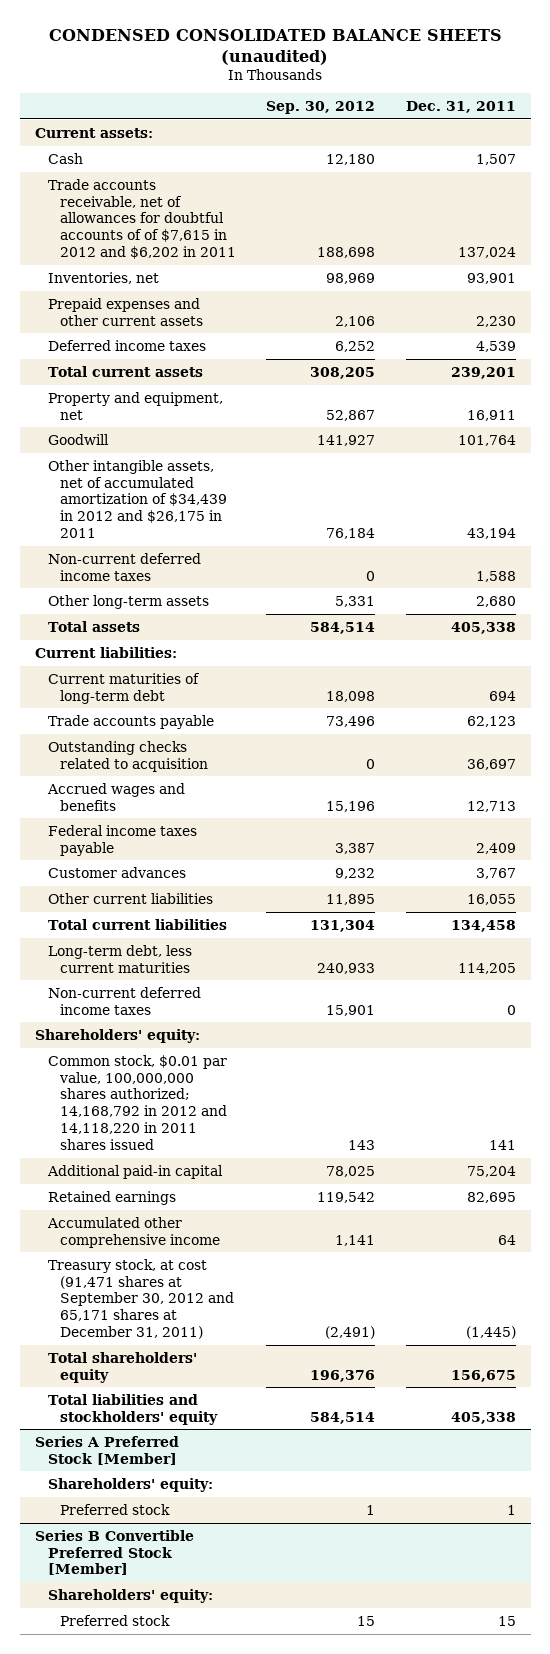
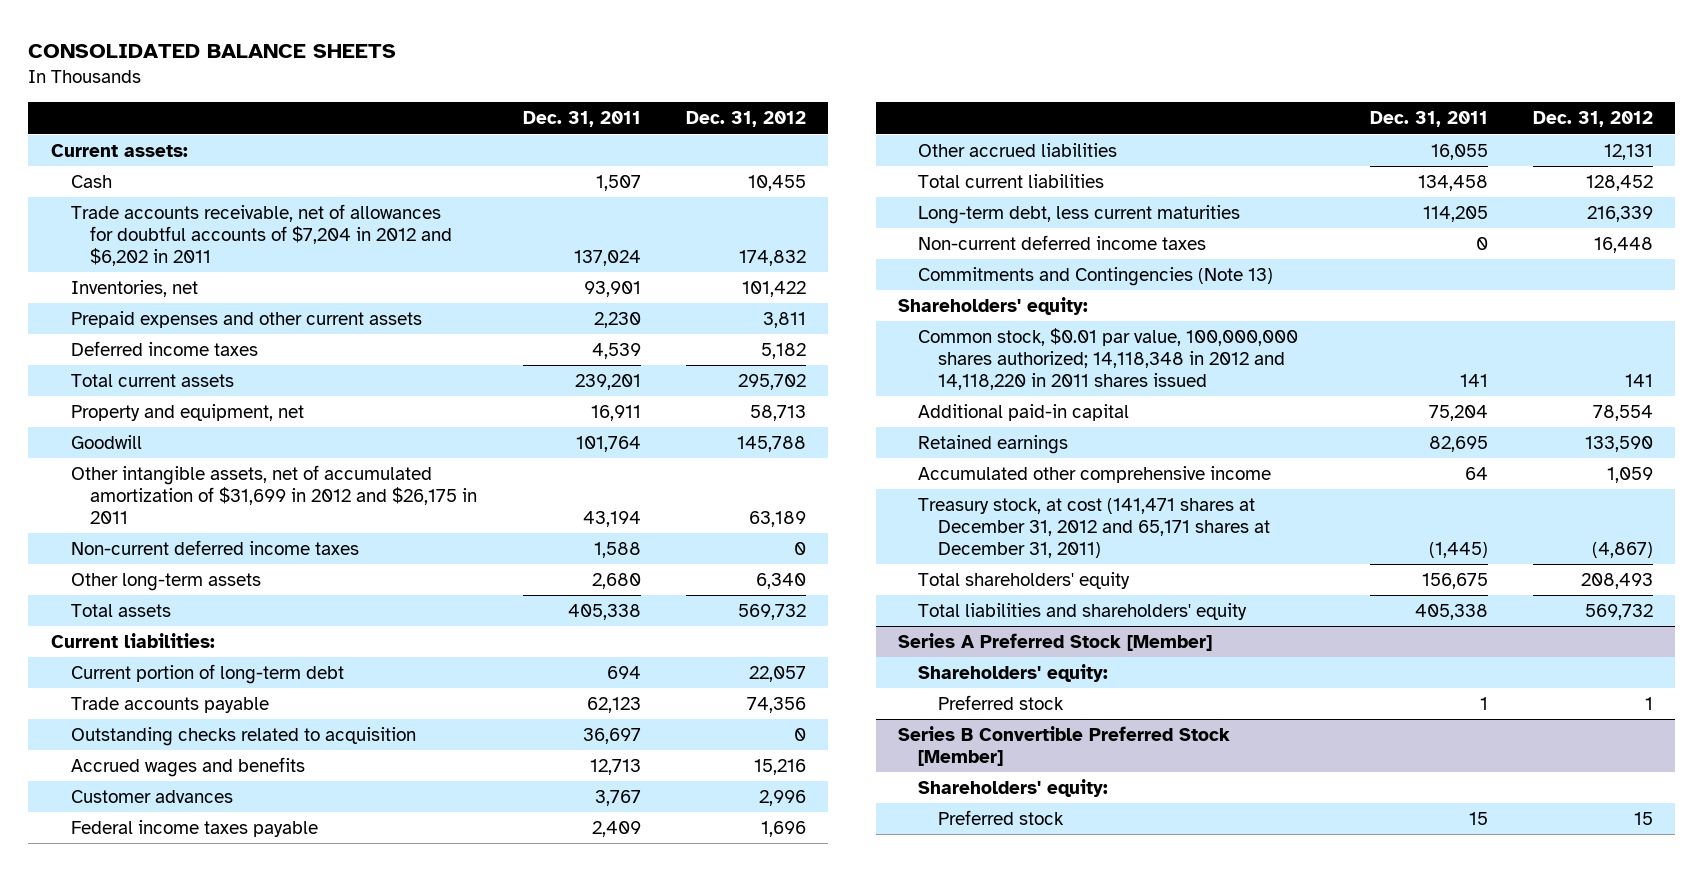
- CONDENSED CONSOLIDATED BALANCE SHEETS (unaudited)
+ CONSOLIDATED BALANCE SHEETS
- | Sep. 30, 2012 | Dec. 31, 2011
+ | Dec. 31, 2011 | Dec. 31, 2012
- Trade accounts receivable, net of allowances for doubtful accounts of of $7,615 in 2012 and $6,202 in 2011 | 188,698 | 137,024
+ Trade accounts receivable, net of allowances for doubtful accounts of $7,204 in 2012 and $6,202 in 2011 | 137,024 | 174,832
- Other intangible assets, net of accumulated amortization of $34,439 in 2012 and $26,175 in 2011 | 76,184 | 43,194
+ Other intangible assets, net of accumulated amortization of $31,699 in 2012 and $26,175 in 2011 | 43,194 | 63,189
- Current maturities of long-term debt | 18,098 | 694
+ Current portion of long-term debt | 694 | 22,057
- Other current liabilities | 11,895 | 16,055
moved down: Federal income taxes payable | 2,409 | 1,696
+ Other accrued liabilities | 16,055 | 12,131
+ Commitments and Contingencies (Note 13)
- Common stock, $0.01 par value, 100,000,000 shares authorized; 14,168,792 in 2012 and 14,118,220 in 2011 shares issued | 143 | 141
+ Common stock, $0.01 par value, 100,000,000 shares authorized; 14,118,348 in 2012 and 14,118,220 in 2011 shares issued | 141 | 141
- Treasury stock, at cost (91,471 shares at September 30, 2012 and 65,171 shares at December 31, 2011) | (2,491) | (1,445)
+ Treasury stock, at cost (141,471 shares at December 31, 2012 and 65,171 shares at December 31, 2011) | (1,445) | (4,867)
- Total liabilities and stockholders' equity | 584,514 | 405,338
+ Total liabilities and shareholders' equity | 405,338 | 569,732

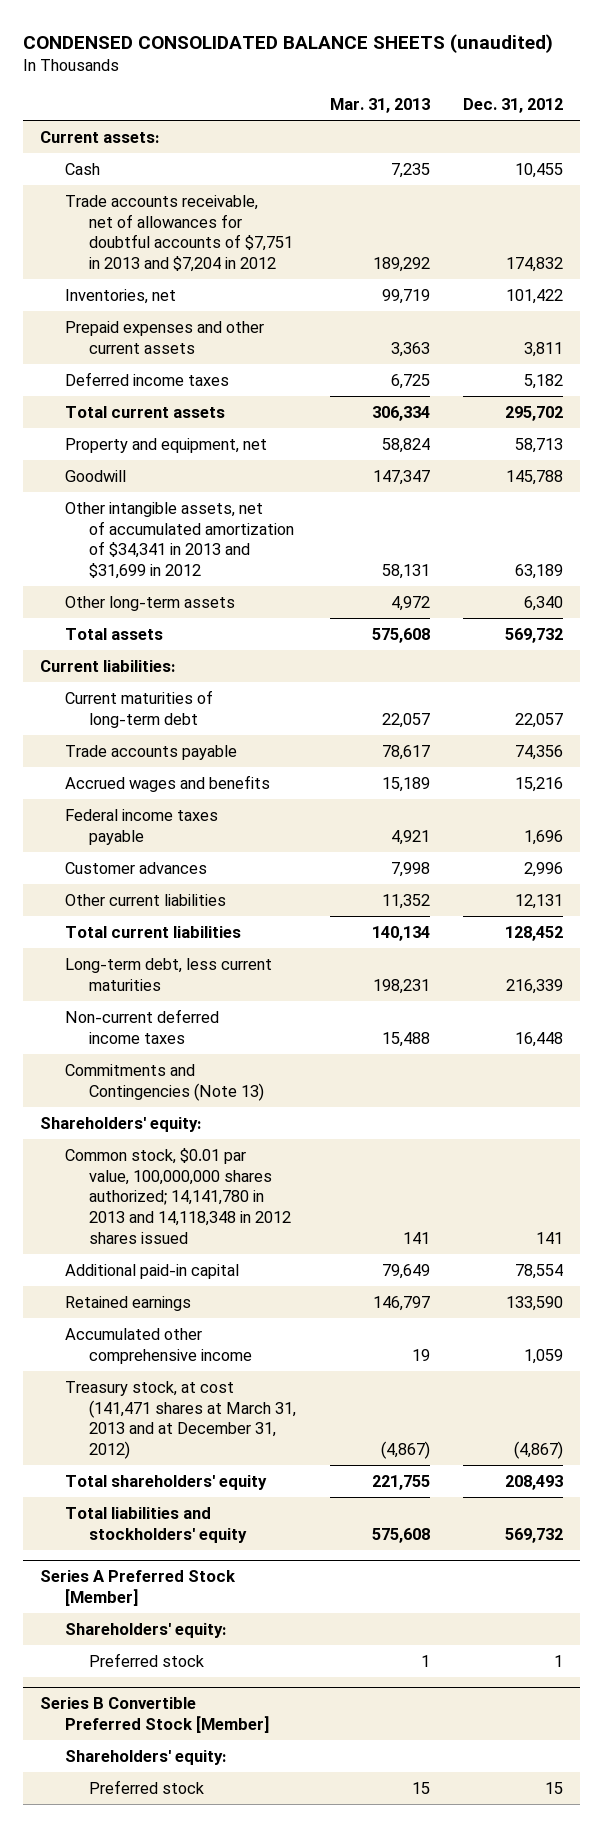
- CONSOLIDATED BALANCE SHEETS
+ CONDENSED CONSOLIDATED BALANCE SHEETS (unaudited)
- | Dec. 31, 2011 | Dec. 31, 2012
+ | Mar. 31, 2013 | Dec. 31, 2012
- Trade accounts receivable, net of allowances for doubtful accounts of $7,204 in 2012 and $6,202 in 2011 | 137,024 | 174,832
+ Trade accounts receivable, net of allowances for doubtful accounts of $7,751 in 2013 and $7,204 in 2012 | 189,292 | 174,832
- Other intangible assets, net of accumulated amortization of $31,699 in 2012 and $26,175 in 2011 | 43,194 | 63,189
- Non-current deferred income taxes | 1,588 | 0
+ Other intangible assets, net of accumulated amortization of $34,341 in 2013 and $31,699 in 2012 | 58,131 | 63,189
- Current portion of long-term debt | 694 | 22,057
+ Current maturities of long-term debt | 22,057 | 22,057
- Outstanding checks related to acquisition | 36,697 | 0
- Other accrued liabilities | 16,055 | 12,131
moved down: Customer advances | 7,998 | 2,996
+ Other current liabilities | 11,352 | 12,131
- Common stock, $0.01 par value, 100,000,000 shares authorized; 14,118,348 in 2012 and 14,118,220 in 2011 shares issued | 141 | 141
+ Common stock, $0.01 par value, 100,000,000 shares authorized; 14,141,780 in 2013 and 14,118,348 in 2012 shares issued | 141 | 141
- Treasury stock, at cost (141,471 shares at December 31, 2012 and 65,171 shares at December 31, 2011) | (1,445) | (4,867)
+ Treasury stock, at cost (141,471 shares at March 31, 2013 and at December 31, 2012) | (4,867) | (4,867)
- Total liabilities and shareholders' equity | 405,338 | 569,732
+ Total liabilities and stockholders' equity | 575,608 | 569,732

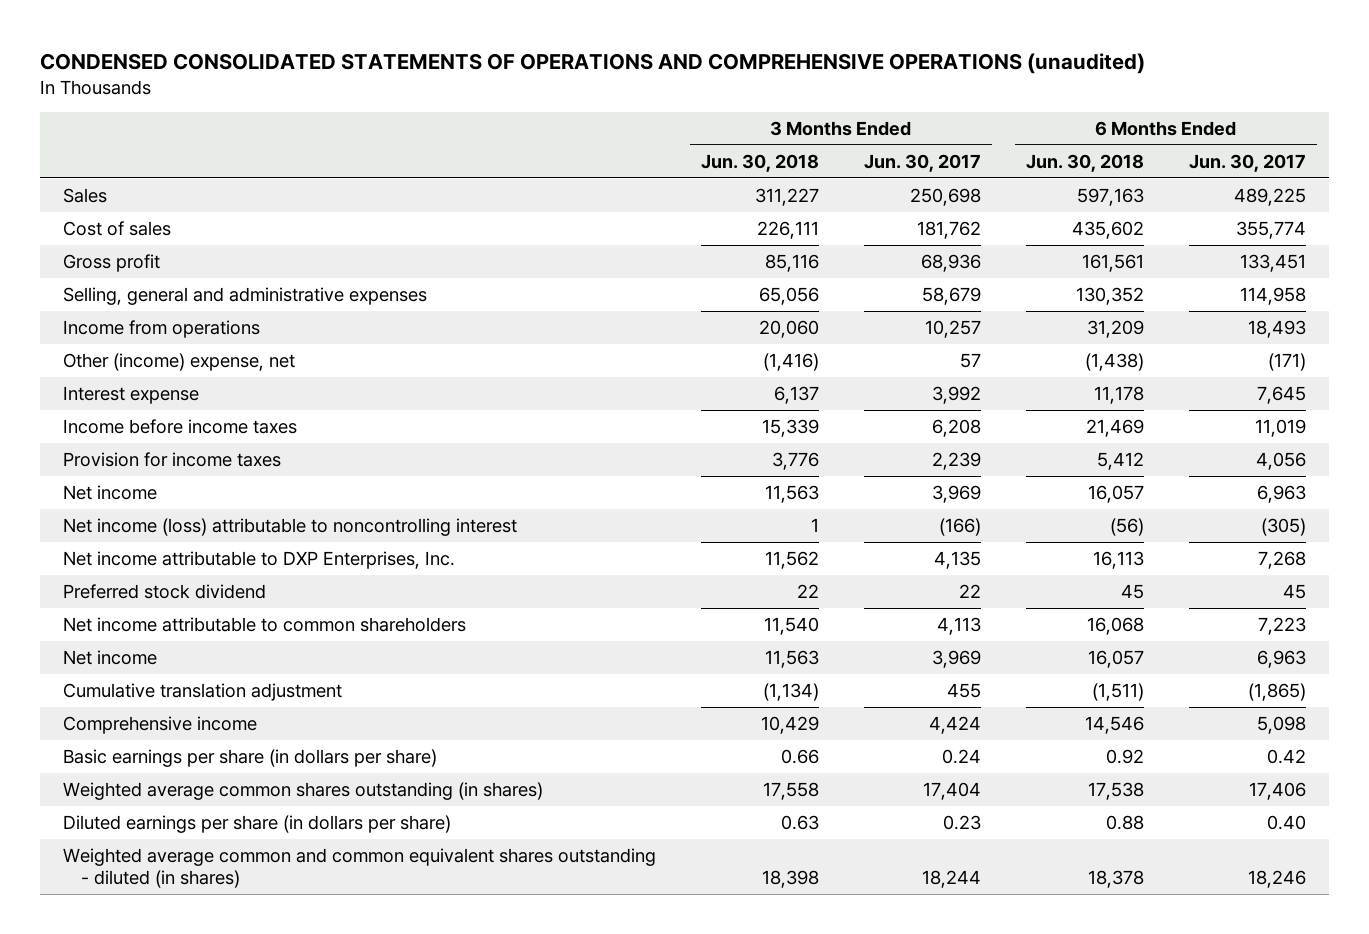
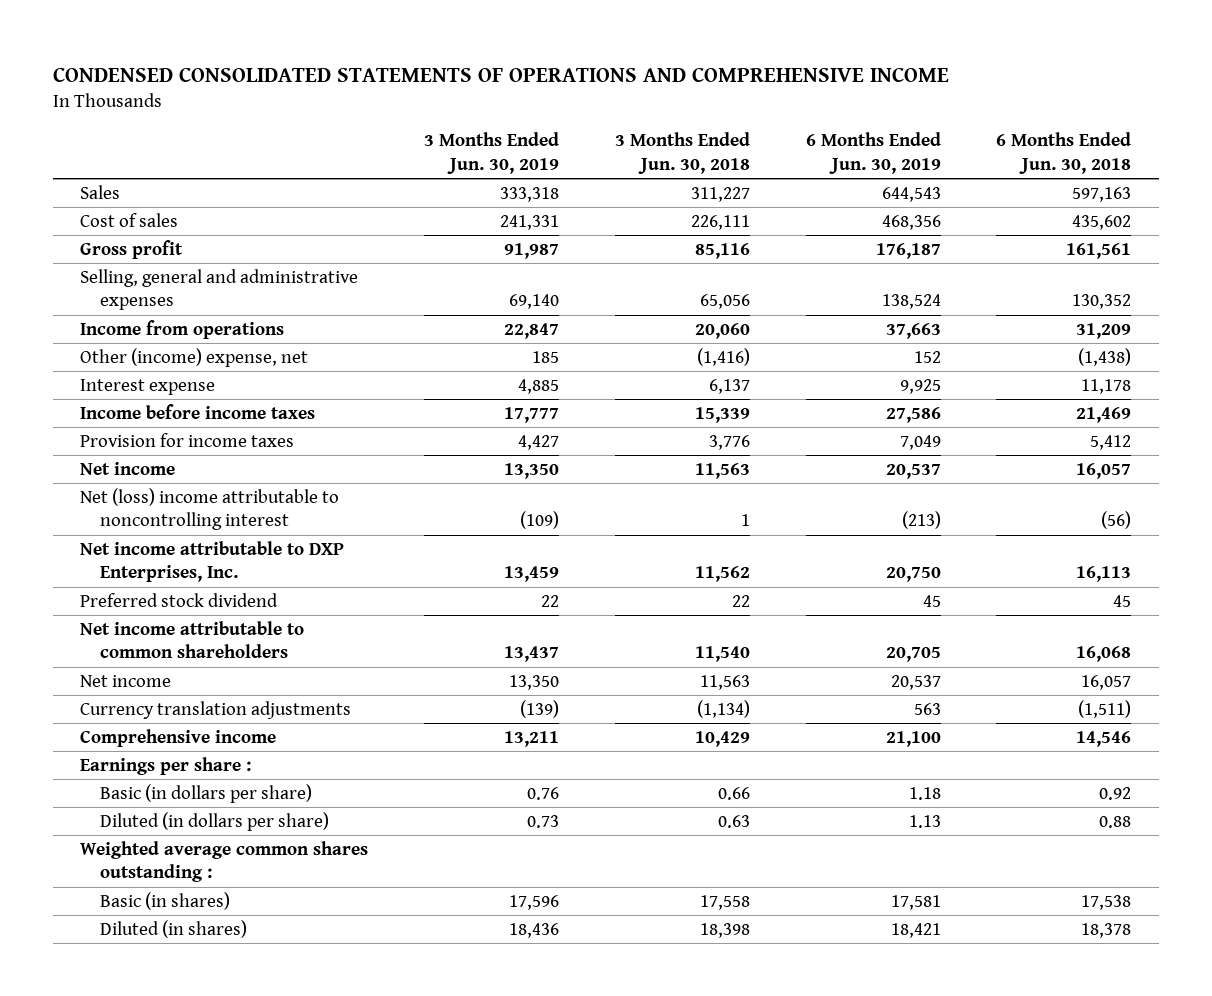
- CONDENSED CONSOLIDATED STATEMENTS OF OPERATIONS AND COMPREHENSIVE OPERATIONS (unaudited)
+ CONDENSED CONSOLIDATED STATEMENTS OF OPERATIONS AND COMPREHENSIVE INCOME
- | 3 Months Ended Jun. 30, 2018 | 3 Months Ended Jun. 30, 2017 | 6 Months Ended Jun. 30, 2018 | 6 Months Ended Jun. 30, 2017
+ | 3 Months Ended Jun. 30, 2019 | 3 Months Ended Jun. 30, 2018 | 6 Months Ended Jun. 30, 2019 | 6 Months Ended Jun. 30, 2018
- Net income (loss) attributable to noncontrolling interest | 1 | (166) | (56) | (305)
+ Net (loss) income attributable to noncontrolling interest | (109) | 1 | (213) | (56)
- Cumulative translation adjustment | (1,134) | 455 | (1,511) | (1,865)
+ Currency translation adjustments | (139) | (1,134) | 563 | (1,511)
- Basic earnings per share (in dollars per share) | 0.66 | 0.24 | 0.92 | 0.42
- Weighted average common shares outstanding (in shares) | 17,558 | 17,404 | 17,538 | 17,406
- Diluted earnings per share (in dollars per share) | 0.63 | 0.23 | 0.88 | 0.40
- Weighted average common and common equivalent shares outstanding - diluted (in shares) | 18,398 | 18,244 | 18,378 | 18,246
+ Earnings per share :
+ Basic (in dollars per share) | 0.76 | 0.66 | 1.18 | 0.92
+ Diluted (in dollars per share) | 0.73 | 0.63 | 1.13 | 0.88
+ Weighted average common shares outstanding :
+ Basic (in shares) | 17,596 | 17,558 | 17,581 | 17,538
+ Diluted (in shares) | 18,436 | 18,398 | 18,421 | 18,378

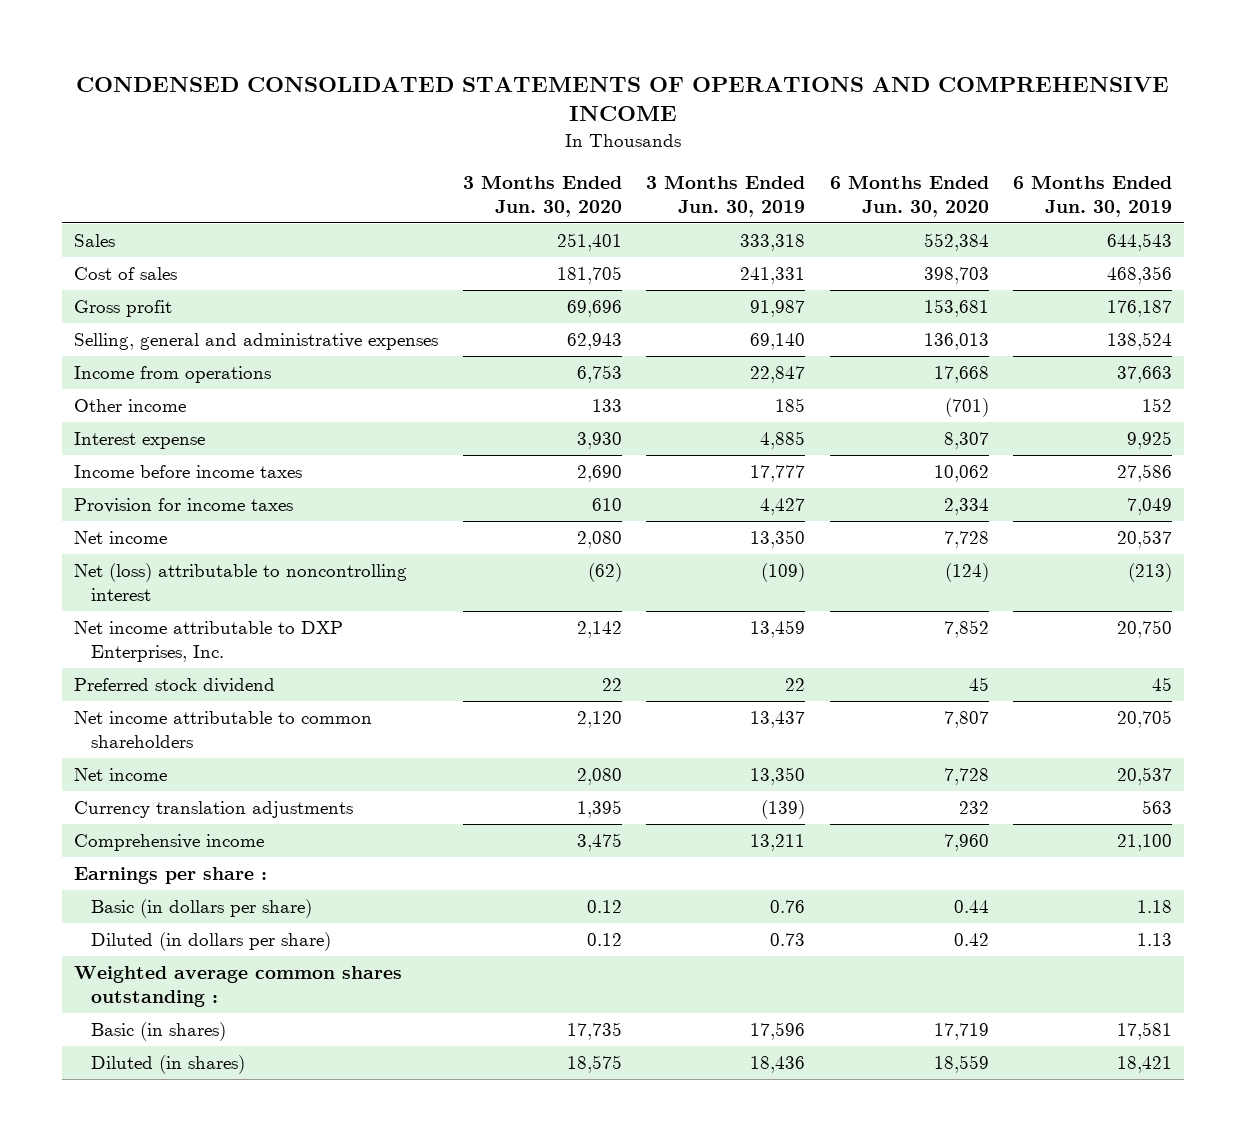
- | 3 Months Ended Jun. 30, 2019 | 3 Months Ended Jun. 30, 2018 | 6 Months Ended Jun. 30, 2019 | 6 Months Ended Jun. 30, 2018
+ | 3 Months Ended Jun. 30, 2020 | 3 Months Ended Jun. 30, 2019 | 6 Months Ended Jun. 30, 2020 | 6 Months Ended Jun. 30, 2019
- Other (income) expense, net | 185 | (1,416) | 152 | (1,438)
+ Other income | 133 | 185 | (701) | 152
- Net (loss) income attributable to noncontrolling interest | (109) | 1 | (213) | (56)
+ Net (loss) attributable to noncontrolling interest | (62) | (109) | (124) | (213)

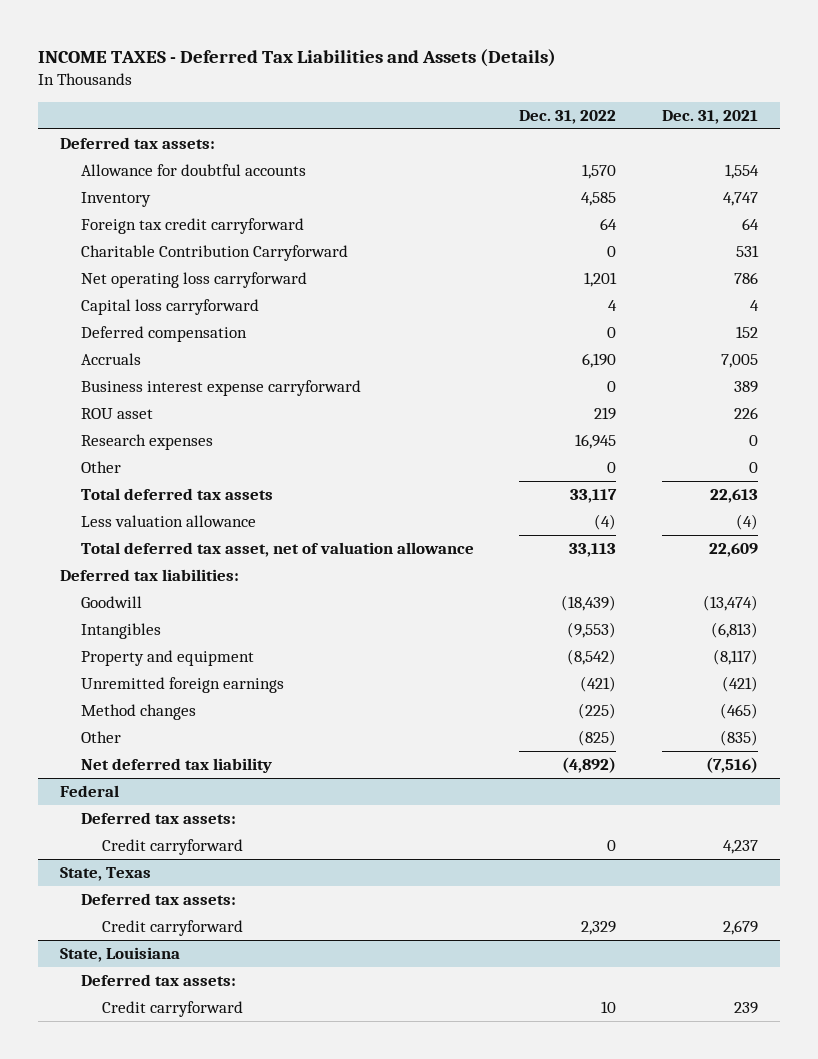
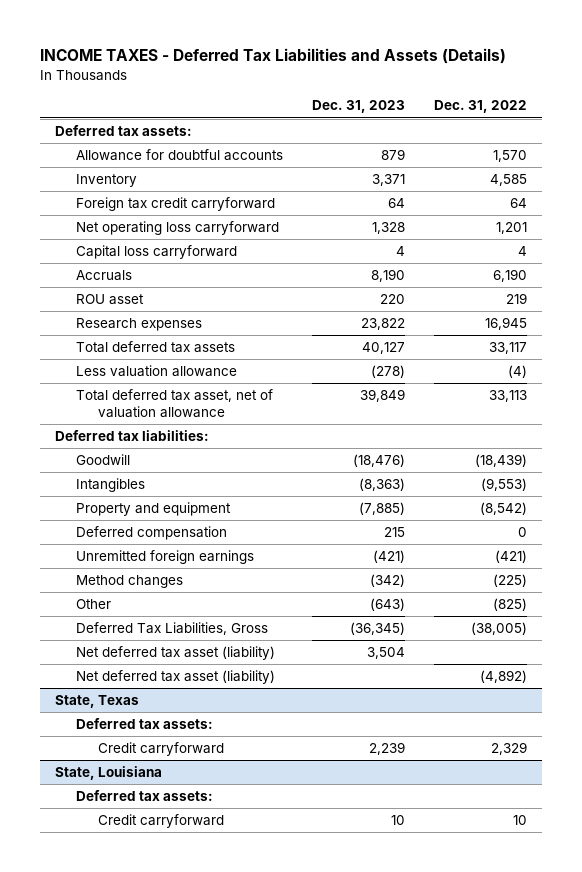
- | Dec. 31, 2022 | Dec. 31, 2021
+ | Dec. 31, 2023 | Dec. 31, 2022
- Charitable Contribution Carryforward | 0 | 531
- Business interest expense carryforward | 0 | 389
- Other | 0 | 0
moved down: Deferred compensation | 215 | 0
- Net deferred tax liability | (4,892) | (7,516)
- Federal
- Deferred tax assets:
- Credit carryforward | 0 | 4,237
+ Deferred Tax Liabilities, Gross | (36,345) | (38,005)
+ Net deferred tax asset (liability) | 3,504 |
+ Net deferred tax asset (liability) | | (4,892)

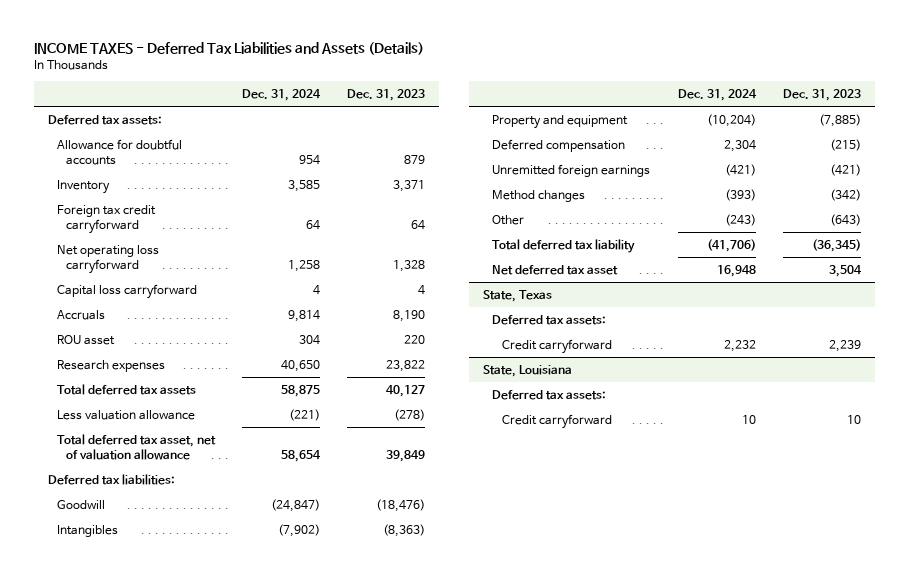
- | Dec. 31, 2023 | Dec. 31, 2022
+ | Dec. 31, 2024 | Dec. 31, 2023
- Deferred compensation | 215 | 0
+ Deferred compensation | 2,304 | (215)
- Deferred Tax Liabilities, Gross | (36,345) | (38,005)
- Net deferred tax asset (liability) | 3,504 |
- Net deferred tax asset (liability) | | (4,892)
+ Total deferred tax liability | (41,706) | (36,345)
+ Net deferred tax asset | 16,948 | 3,504

